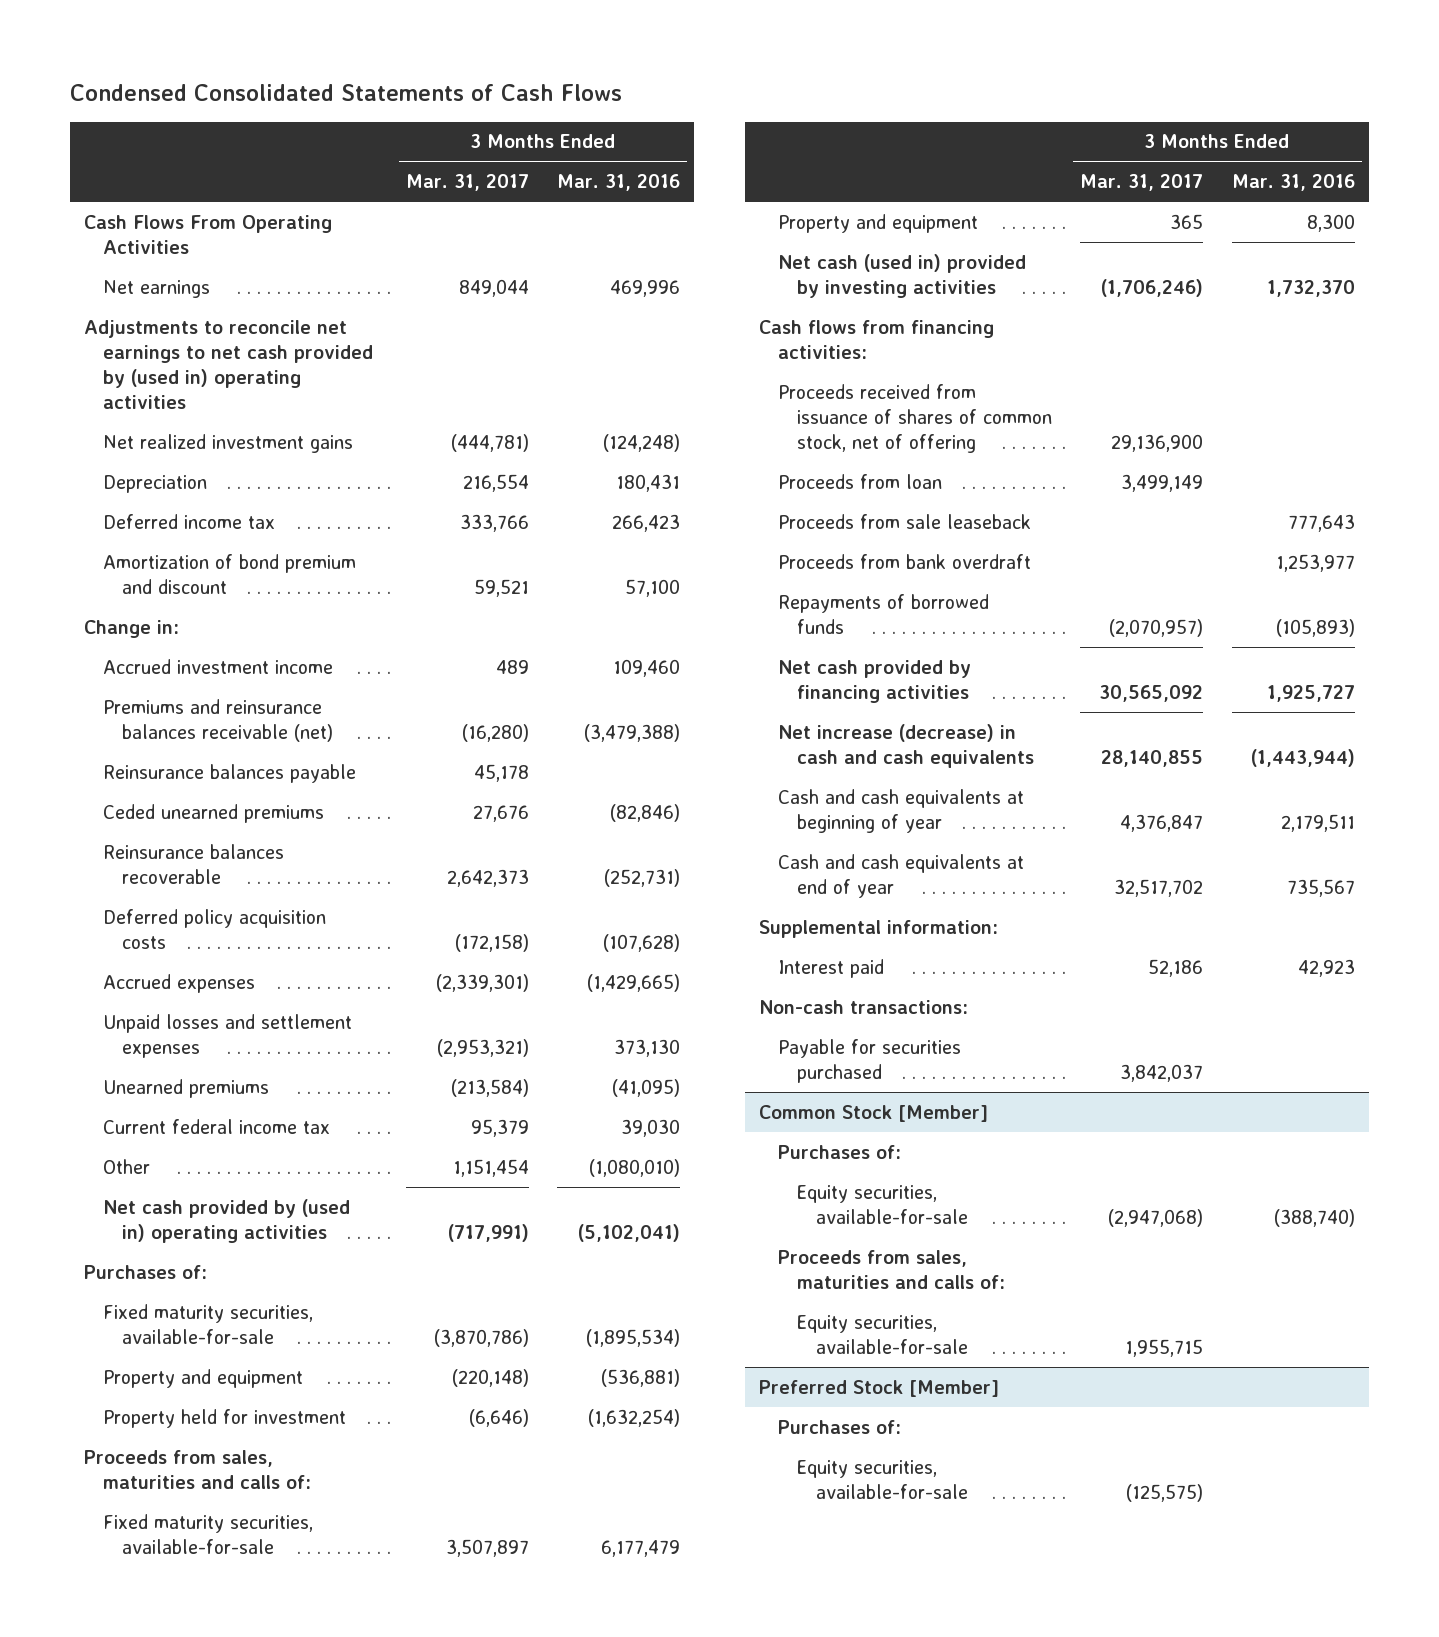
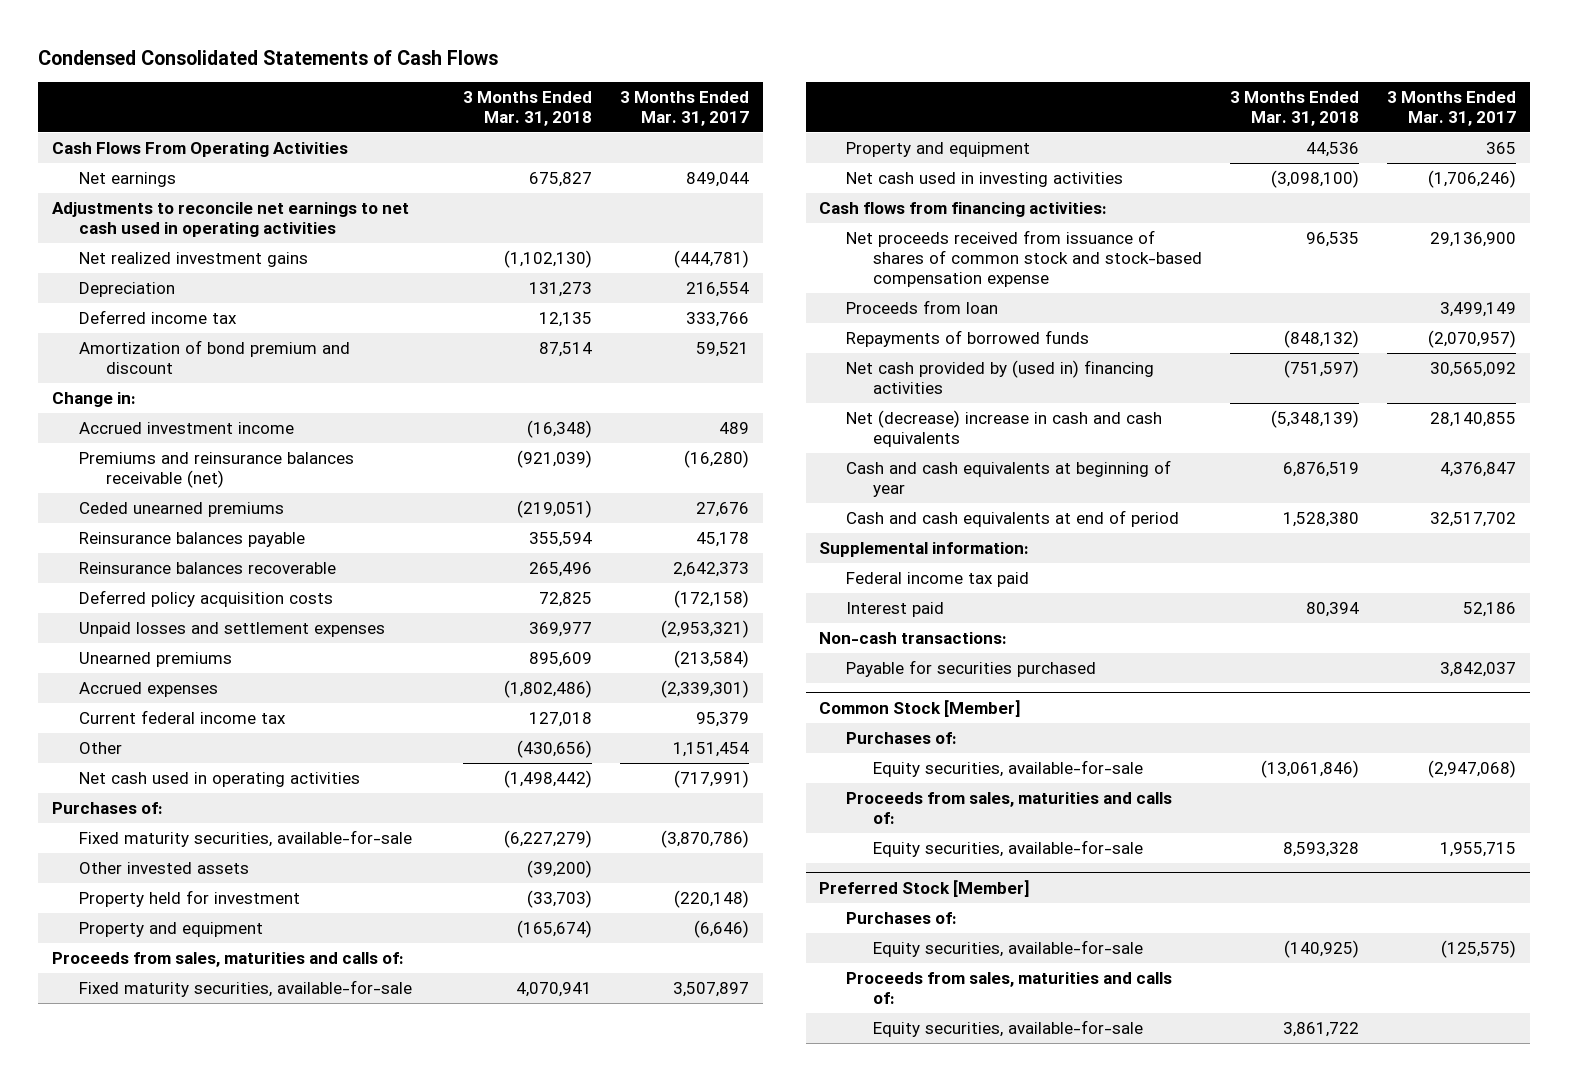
- | 3 Months Ended Mar. 31, 2017 | 3 Months Ended Mar. 31, 2016
+ | 3 Months Ended Mar. 31, 2018 | 3 Months Ended Mar. 31, 2017
- Adjustments to reconcile net earnings to net cash provided by (used in) operating activities
+ Adjustments to reconcile net earnings to net cash used in operating activities
moved down: Reinsurance balances payable | 355,594 | 45,178
moved down: Accrued expenses | (1,802,486) | (2,339,301)
- Net cash provided by (used in) operating activities | (717,991) | (5,102,041)
+ Net cash used in operating activities | (1,498,442) | (717,991)
- Property and equipment | (220,148) | (536,881)
- Property held for investment | (6,646) | (1,632,254)
+ Other invested assets | (39,200) |
+ Property held for investment | (33,703) | (220,148)
+ Property and equipment | (165,674) | (6,646)
- Net cash (used in) provided by investing activities | (1,706,246) | 1,732,370
+ Net cash used in investing activities | (3,098,100) | (1,706,246)
- Proceeds received from issuance of shares of common stock, net of offering | 29,136,900 |
+ Net proceeds received from issuance of shares of common stock and stock-based compensation expense | 96,535 | 29,136,900
- Proceeds from sale leaseback | | 777,643
- Proceeds from bank overdraft | | 1,253,977
- Net cash provided by financing activities | 30,565,092 | 1,925,727
- Net increase (decrease) in cash and cash equivalents | 28,140,855 | (1,443,944)
+ Net cash provided by (used in) financing activities | (751,597) | 30,565,092
+ Net (decrease) increase in cash and cash equivalents | (5,348,139) | 28,140,855
- Cash and cash equivalents at end of year | 32,517,702 | 735,567
+ Cash and cash equivalents at end of period | 1,528,380 | 32,517,702
+ Federal income tax paid
@ Preferred Stock [Member]
+ Proceeds from sales, maturities and calls of:
+ Equity securities, available-for-sale | 3,861,722 |

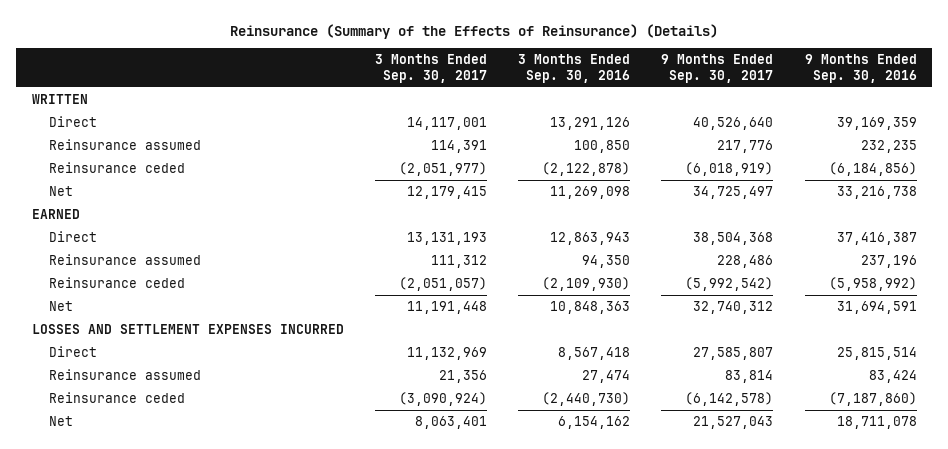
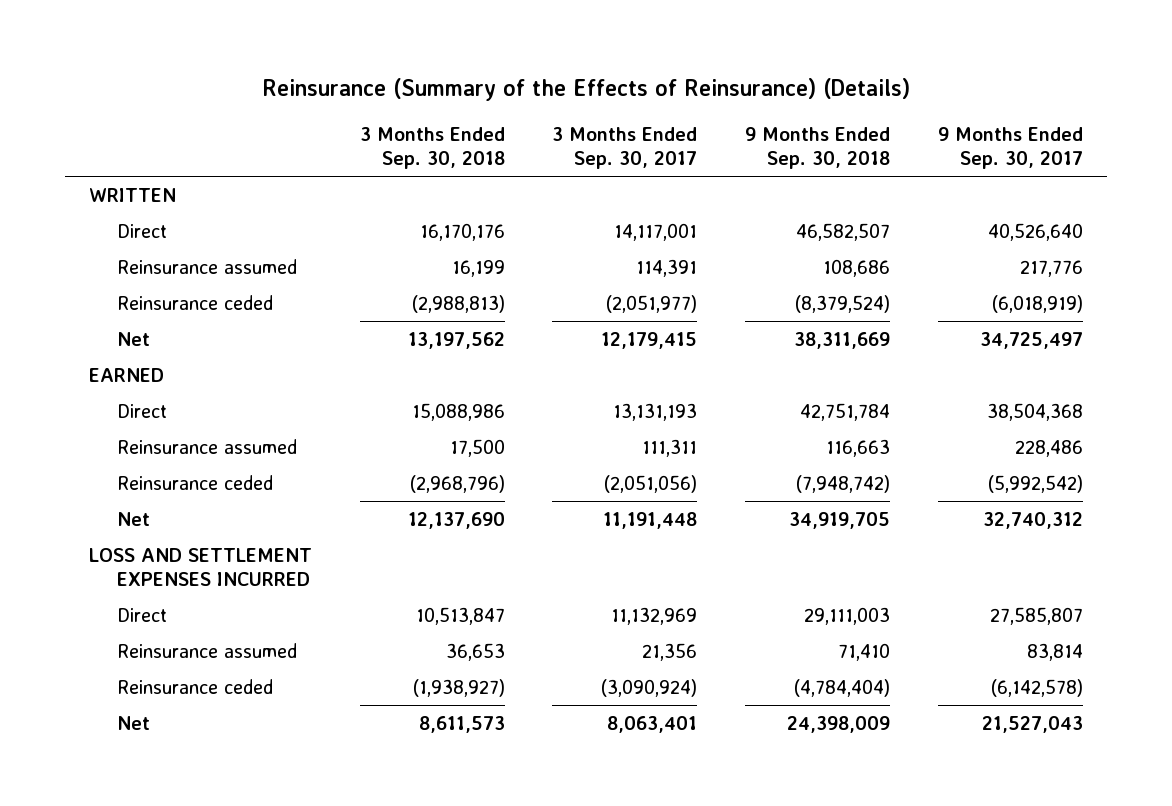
- | 3 Months Ended Sep. 30, 2017 | 3 Months Ended Sep. 30, 2016 | 9 Months Ended Sep. 30, 2017 | 9 Months Ended Sep. 30, 2016
+ | 3 Months Ended Sep. 30, 2018 | 3 Months Ended Sep. 30, 2017 | 9 Months Ended Sep. 30, 2018 | 9 Months Ended Sep. 30, 2017
- Reinsurance assumed | 111,312 | 94,350 | 228,486 | 237,196
- Reinsurance ceded | (2,051,057) | (2,109,930) | (5,992,542) | (5,958,992)
+ Reinsurance assumed | 17,500 | 111,311 | 116,663 | 228,486
+ Reinsurance ceded | (2,968,796) | (2,051,056) | (7,948,742) | (5,992,542)
- LOSSES AND SETTLEMENT EXPENSES INCURRED
+ LOSS AND SETTLEMENT EXPENSES INCURRED

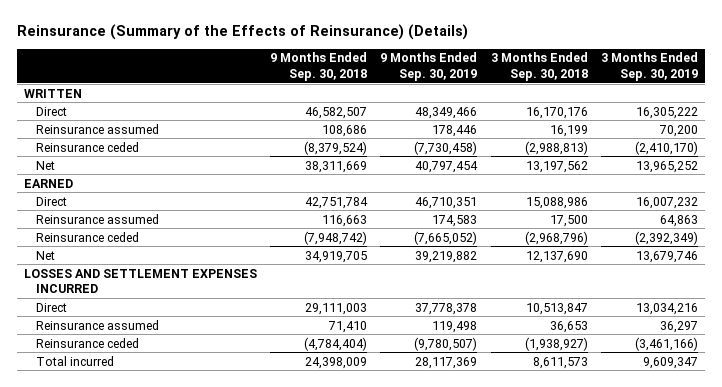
- | 3 Months Ended Sep. 30, 2018 | 3 Months Ended Sep. 30, 2017 | 9 Months Ended Sep. 30, 2018 | 9 Months Ended Sep. 30, 2017
+ | 9 Months Ended Sep. 30, 2018 | 9 Months Ended Sep. 30, 2019 | 3 Months Ended Sep. 30, 2018 | 3 Months Ended Sep. 30, 2019
- LOSS AND SETTLEMENT EXPENSES INCURRED
+ LOSSES AND SETTLEMENT EXPENSES INCURRED
- Net | 8,611,573 | 8,063,401 | 24,398,009 | 21,527,043
+ Total incurred | 24,398,009 | 28,117,369 | 8,611,573 | 9,609,347

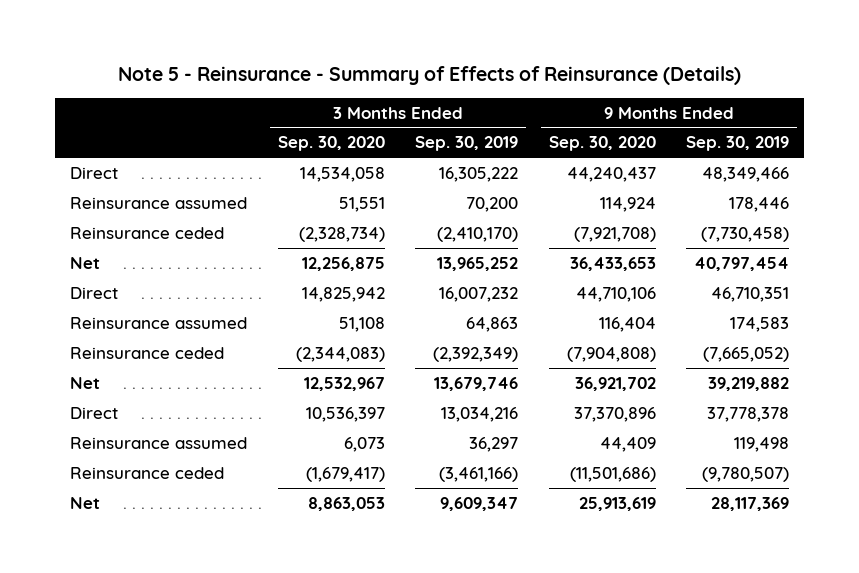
- Reinsurance (Summary of the Effects of Reinsurance) (Details)
+ Note 5 - Reinsurance - Summary of Effects of Reinsurance (Details)
- | 9 Months Ended Sep. 30, 2018 | 9 Months Ended Sep. 30, 2019 | 3 Months Ended Sep. 30, 2018 | 3 Months Ended Sep. 30, 2019
+ | 3 Months Ended Sep. 30, 2020 | 3 Months Ended Sep. 30, 2019 | 9 Months Ended Sep. 30, 2020 | 9 Months Ended Sep. 30, 2019
- WRITTEN
- EARNED
- LOSSES AND SETTLEMENT EXPENSES INCURRED
- Total incurred | 24,398,009 | 28,117,369 | 8,611,573 | 9,609,347
+ Net | 8,863,053 | 9,609,347 | 25,913,619 | 28,117,369

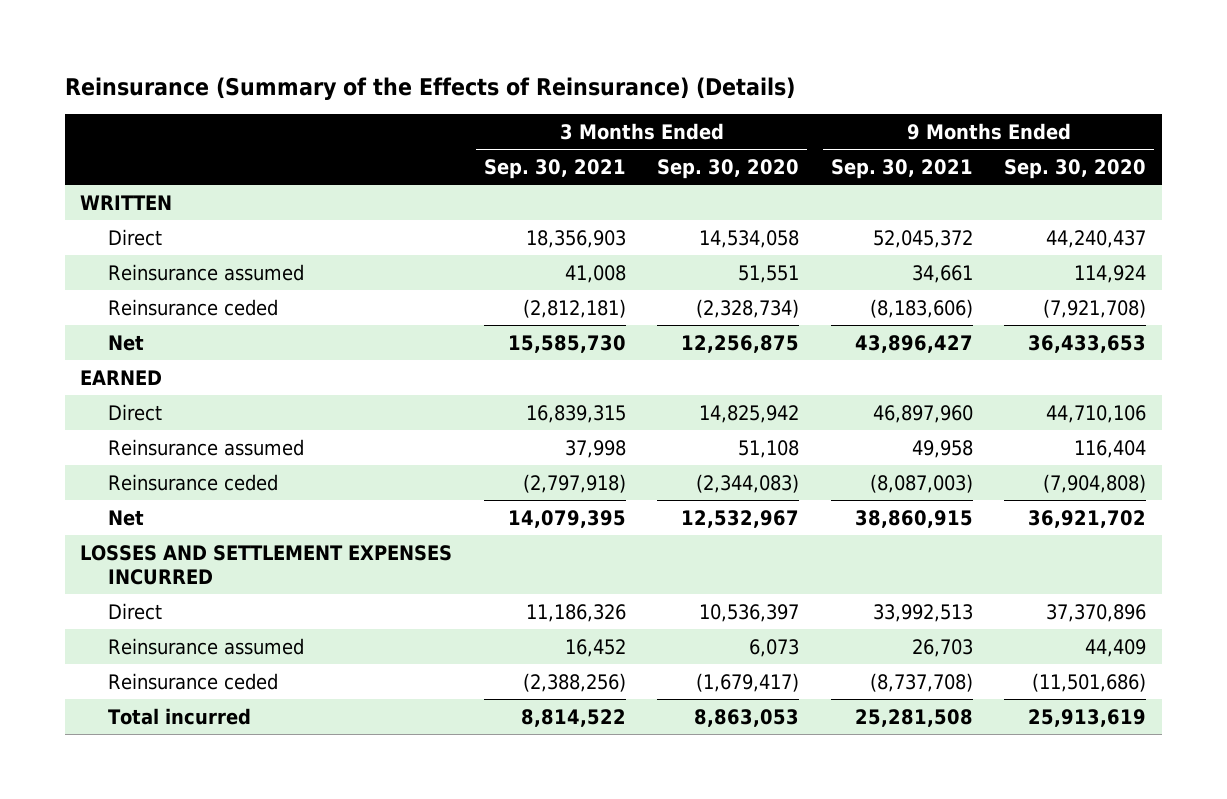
- Note 5 - Reinsurance - Summary of Effects of Reinsurance (Details)
+ Reinsurance (Summary of the Effects of Reinsurance) (Details)
- | 3 Months Ended Sep. 30, 2020 | 3 Months Ended Sep. 30, 2019 | 9 Months Ended Sep. 30, 2020 | 9 Months Ended Sep. 30, 2019
+ | 3 Months Ended Sep. 30, 2021 | 3 Months Ended Sep. 30, 2020 | 9 Months Ended Sep. 30, 2021 | 9 Months Ended Sep. 30, 2020
+ WRITTEN
+ EARNED
+ LOSSES AND SETTLEMENT EXPENSES INCURRED
- Net | 8,863,053 | 9,609,347 | 25,913,619 | 28,117,369
+ Total incurred | 8,814,522 | 8,863,053 | 25,281,508 | 25,913,619

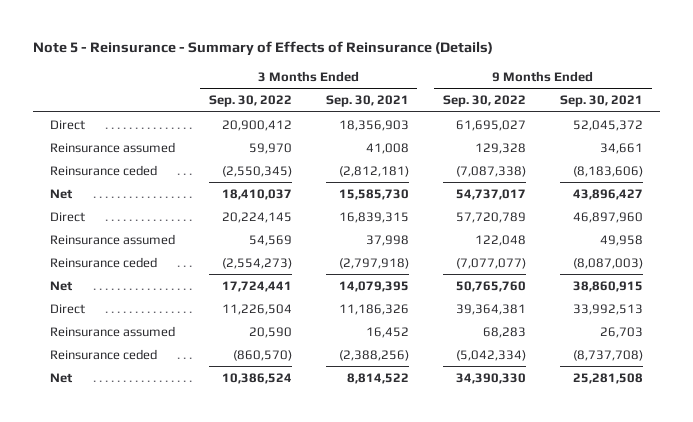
- Reinsurance (Summary of the Effects of Reinsurance) (Details)
+ Note 5 - Reinsurance - Summary of Effects of Reinsurance (Details)
- | 3 Months Ended Sep. 30, 2021 | 3 Months Ended Sep. 30, 2020 | 9 Months Ended Sep. 30, 2021 | 9 Months Ended Sep. 30, 2020
+ | 3 Months Ended Sep. 30, 2022 | 3 Months Ended Sep. 30, 2021 | 9 Months Ended Sep. 30, 2022 | 9 Months Ended Sep. 30, 2021
- WRITTEN
- EARNED
- LOSSES AND SETTLEMENT EXPENSES INCURRED
- Total incurred | 8,814,522 | 8,863,053 | 25,281,508 | 25,913,619
+ Net | 10,386,524 | 8,814,522 | 34,390,330 | 25,281,508

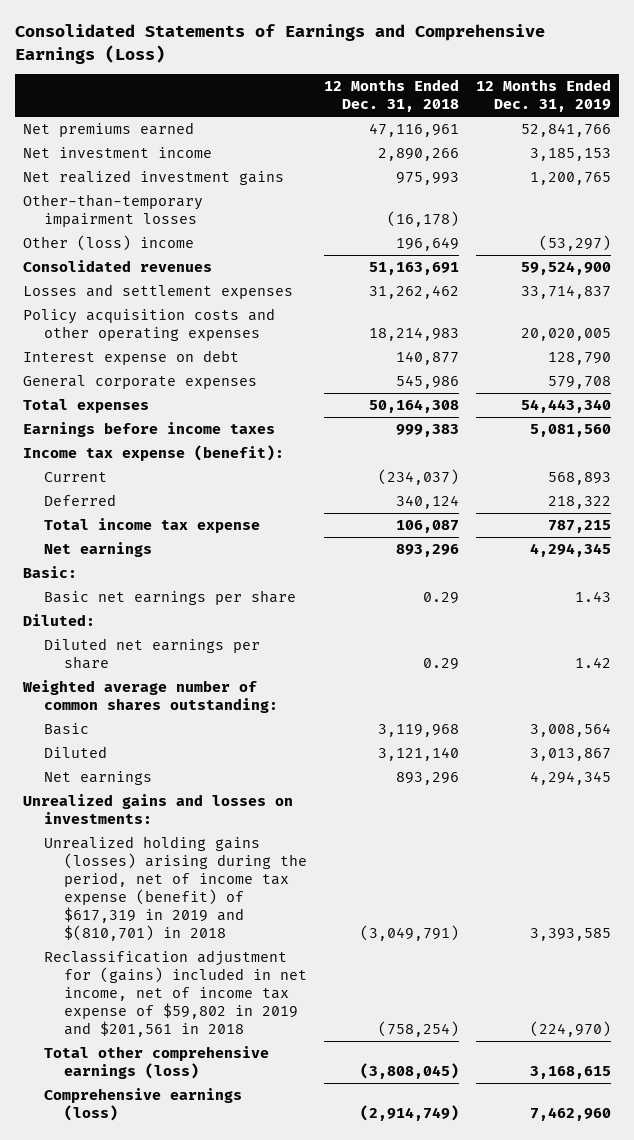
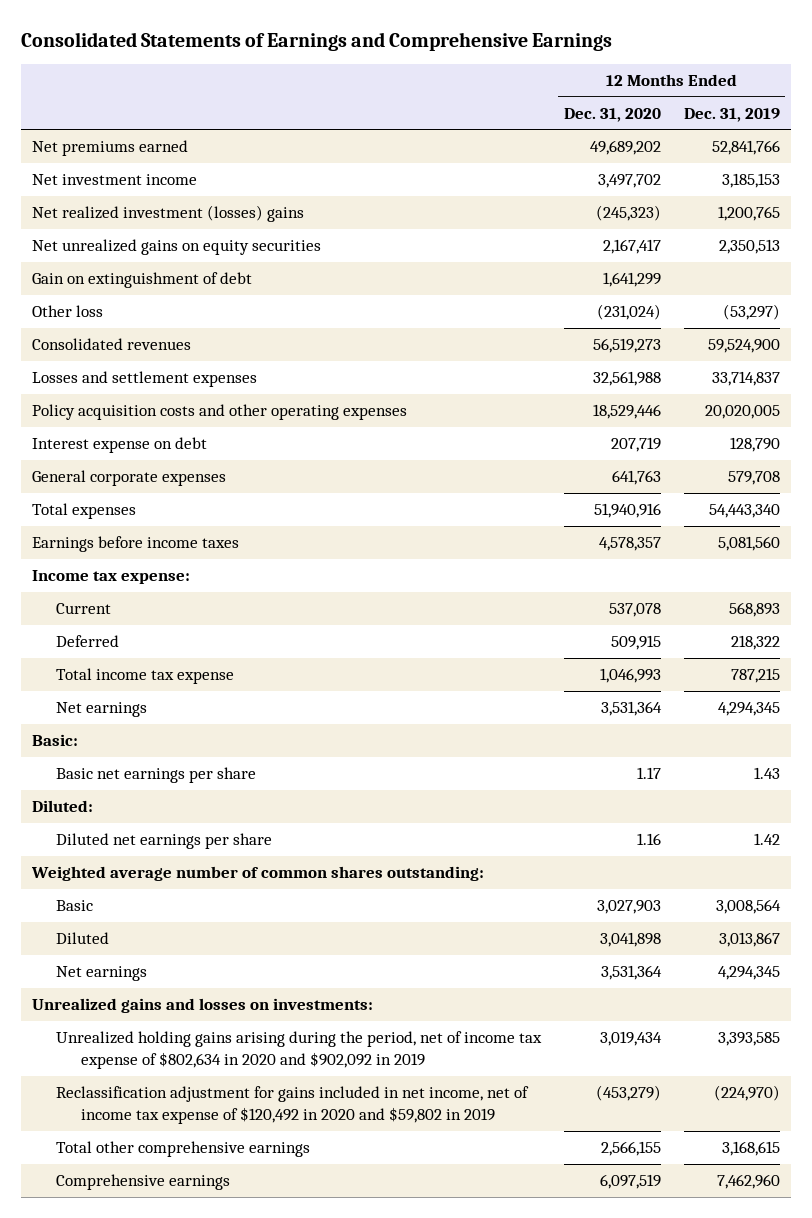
- Consolidated Statements of Earnings and Comprehensive Earnings (Loss)
+ Consolidated Statements of Earnings and Comprehensive Earnings
- | 12 Months Ended Dec. 31, 2018 | 12 Months Ended Dec. 31, 2019
+ | 12 Months Ended Dec. 31, 2020 | 12 Months Ended Dec. 31, 2019
- Net realized investment gains | 975,993 | 1,200,765
- Other-than-temporary impairment losses | (16,178) |
- Other (loss) income | 196,649 | (53,297)
+ Net realized investment (losses) gains | (245,323) | 1,200,765
+ Net unrealized gains on equity securities | 2,167,417 | 2,350,513
+ Gain on extinguishment of debt | 1,641,299 |
+ Other loss | (231,024) | (53,297)
- Income tax expense (benefit):
+ Income tax expense:
- Unrealized holding gains (losses) arising during the period, net of income tax expense (benefit) of $617,319 in 2019 and $(810,701) in 2018 | (3,049,791) | 3,393,585
- Reclassification adjustment for (gains) included in net income, net of income tax expense of $59,802 in 2019 and $201,561 in 2018 | (758,254) | (224,970)
- Total other comprehensive earnings (loss) | (3,808,045) | 3,168,615
- Comprehensive earnings (loss) | (2,914,749) | 7,462,960
+ Unrealized holding gains arising during the period, net of income tax expense of $802,634 in 2020 and $902,092 in 2019 | 3,019,434 | 3,393,585
+ Reclassification adjustment for gains included in net income, net of income tax expense of $120,492 in 2020 and $59,802 in 2019 | (453,279) | (224,970)
+ Total other comprehensive earnings | 2,566,155 | 3,168,615
+ Comprehensive earnings | 6,097,519 | 7,462,960

